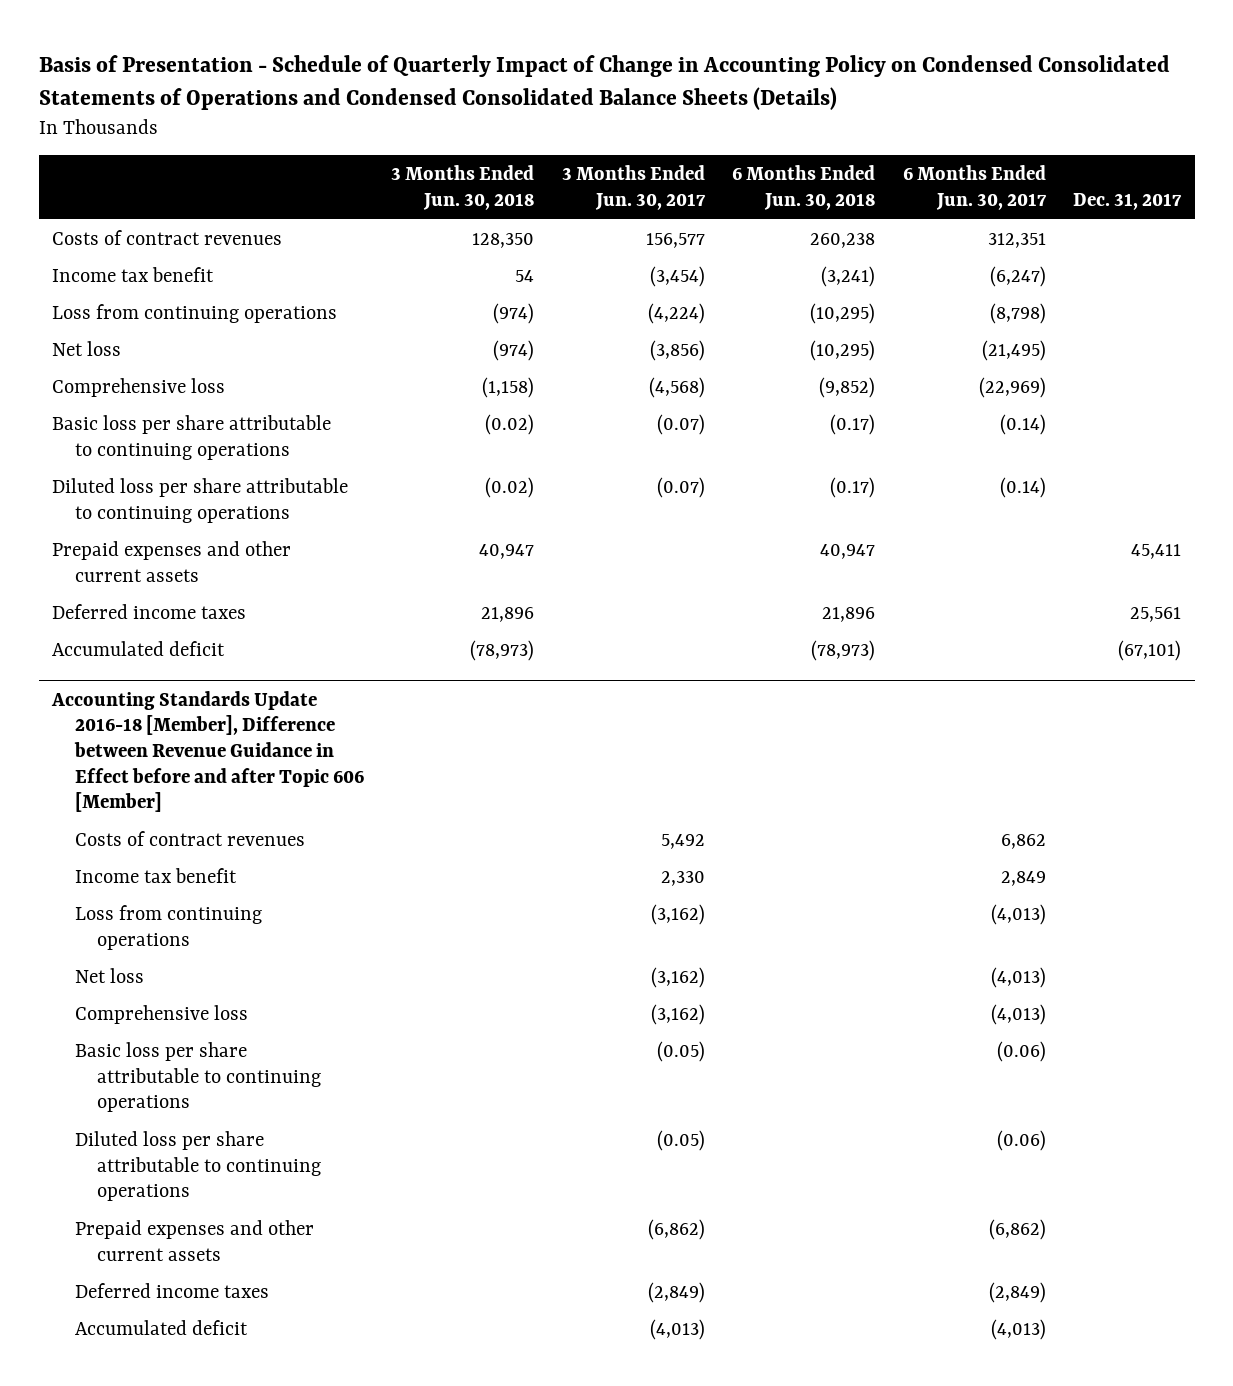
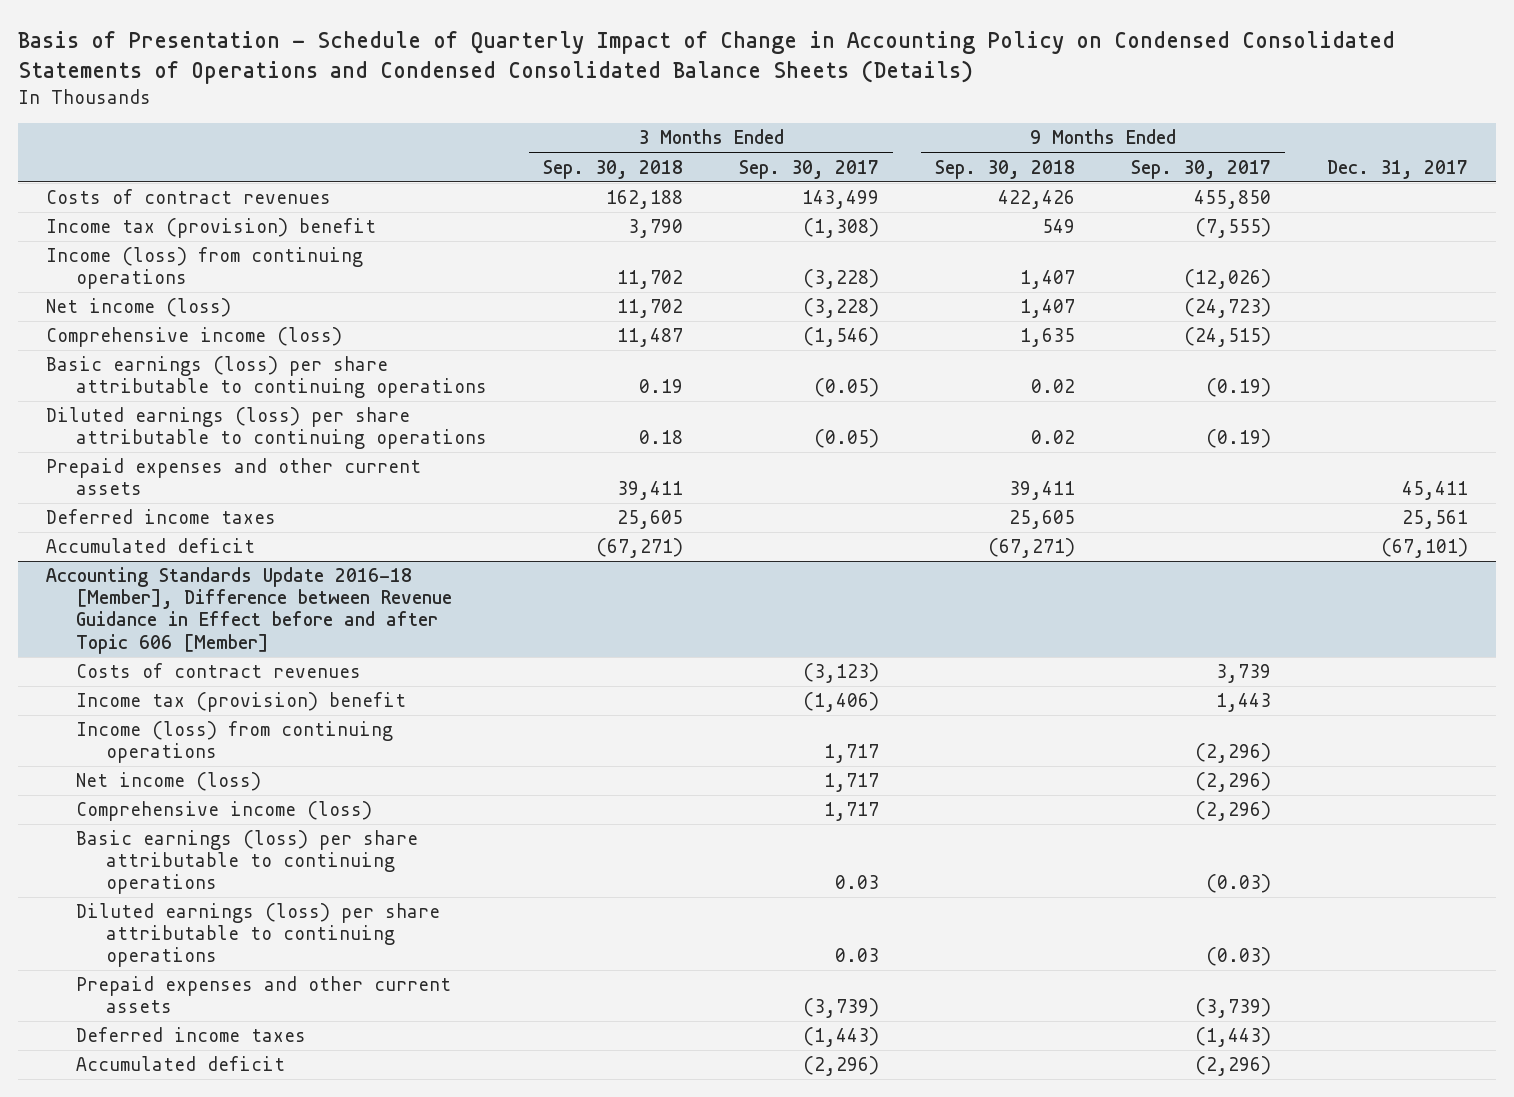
- | 3 Months Ended Jun. 30, 2018 | 3 Months Ended Jun. 30, 2017 | 6 Months Ended Jun. 30, 2018 | 6 Months Ended Jun. 30, 2017 | Dec. 31, 2017
+ | 3 Months Ended Sep. 30, 2018 | 3 Months Ended Sep. 30, 2017 | 9 Months Ended Sep. 30, 2018 | 9 Months Ended Sep. 30, 2017 | Dec. 31, 2017
- Income tax benefit | 54 | (3,454) | (3,241) | (6,247) |
- Loss from continuing operations | (974) | (4,224) | (10,295) | (8,798) |
- Net loss | (974) | (3,856) | (10,295) | (21,495) |
- Comprehensive loss | (1,158) | (4,568) | (9,852) | (22,969) |
- Basic loss per share attributable to continuing operations | (0.02) | (0.07) | (0.17) | (0.14) |
- Diluted loss per share attributable to continuing operations | (0.02) | (0.07) | (0.17) | (0.14) |
+ Income tax (provision) benefit | 3,790 | (1,308) | 549 | (7,555) |
+ Income (loss) from continuing operations | 11,702 | (3,228) | 1,407 | (12,026) |
+ Net income (loss) | 11,702 | (3,228) | 1,407 | (24,723) |
+ Comprehensive income (loss) | 11,487 | (1,546) | 1,635 | (24,515) |
+ Basic earnings (loss) per share attributable to continuing operations | 0.19 | (0.05) | 0.02 | (0.19) |
+ Diluted earnings (loss) per share attributable to continuing operations | 0.18 | (0.05) | 0.02 | (0.19) |
@ Accounting Standards Update 2016-18 [Member], Difference between Revenue Guidance in Effect before and after Topic 606 [Member]
- Income tax benefit | | 2,330 | | 2,849 |
- Loss from continuing operations | | (3,162) | | (4,013) |
- Net loss | | (3,162) | | (4,013) |
- Comprehensive loss | | (3,162) | | (4,013) |
- Basic loss per share attributable to continuing operations | | (0.05) | | (0.06) |
- Diluted loss per share attributable to continuing operations | | (0.05) | | (0.06) |
+ Income tax (provision) benefit | | (1,406) | | 1,443 |
+ Income (loss) from continuing operations | | 1,717 | | (2,296) |
+ Net income (loss) | | 1,717 | | (2,296) |
+ Comprehensive income (loss) | | 1,717 | | (2,296) |
+ Basic earnings (loss) per share attributable to continuing operations | | 0.03 | | (0.03) |
+ Diluted earnings (loss) per share attributable to continuing operations | | 0.03 | | (0.03) |

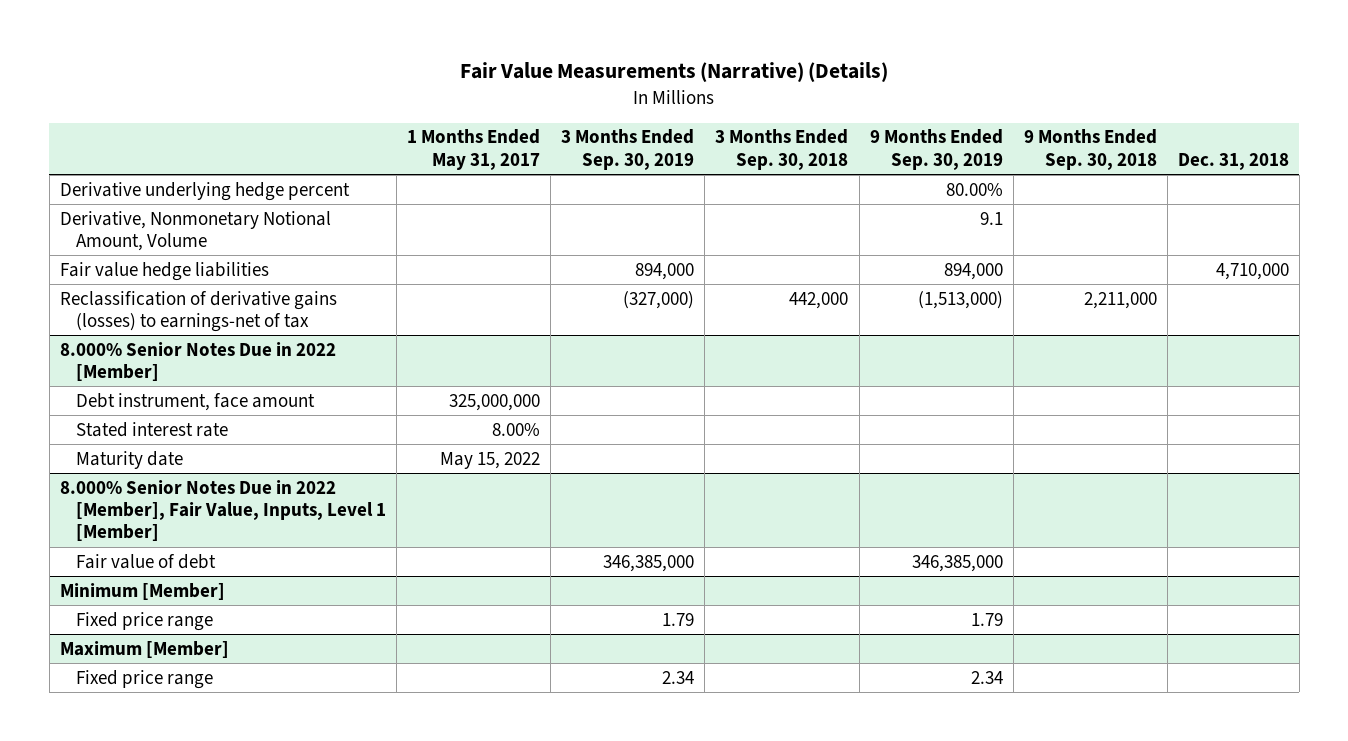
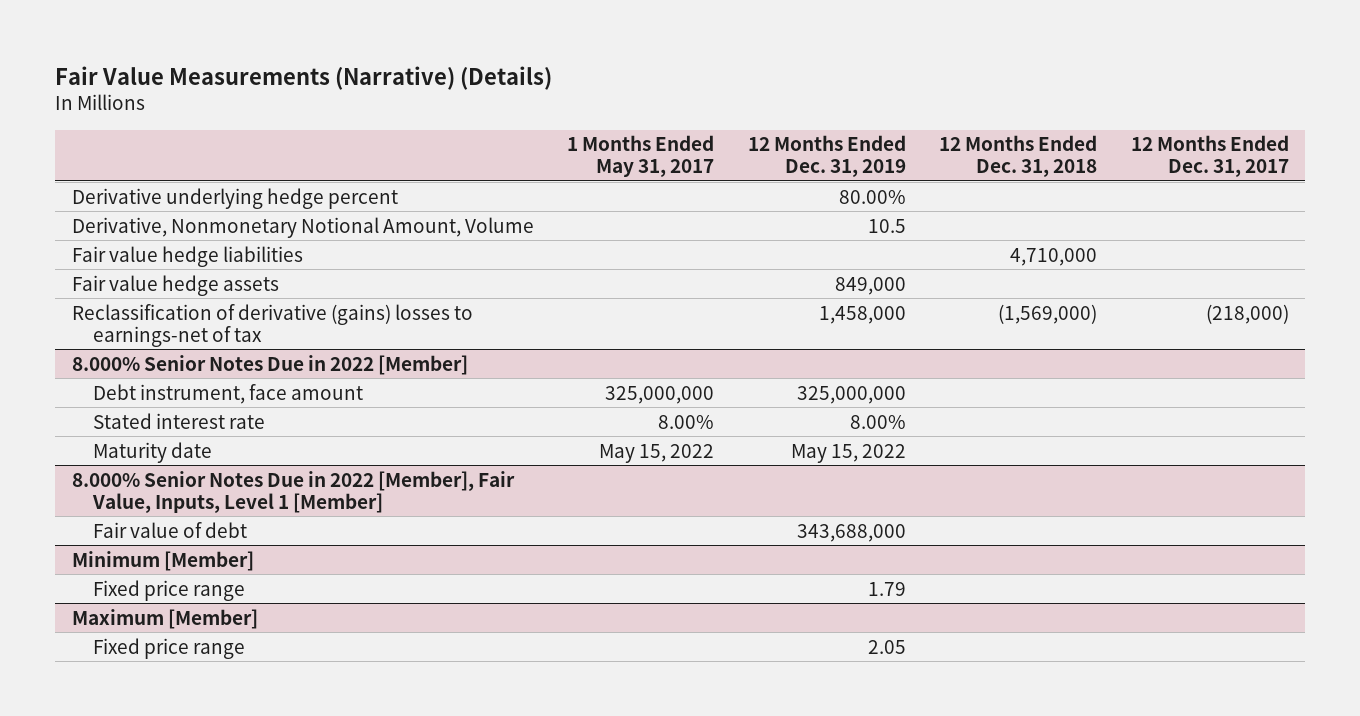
- | 1 Months Ended May 31, 2017 | 3 Months Ended Sep. 30, 2019 | 3 Months Ended Sep. 30, 2018 | 9 Months Ended Sep. 30, 2019 | 9 Months Ended Sep. 30, 2018 | Dec. 31, 2018
+ | 1 Months Ended May 31, 2017 | 12 Months Ended Dec. 31, 2019 | 12 Months Ended Dec. 31, 2018 | 12 Months Ended Dec. 31, 2017
- Reclassification of derivative gains (losses) to earnings-net of tax | | (327,000) | 442,000 | (1,513,000) | 2,211,000 |
+ Fair value hedge assets | | 849,000 | |
+ Reclassification of derivative (gains) losses to earnings-net of tax | | 1,458,000 | (1,569,000) | (218,000)

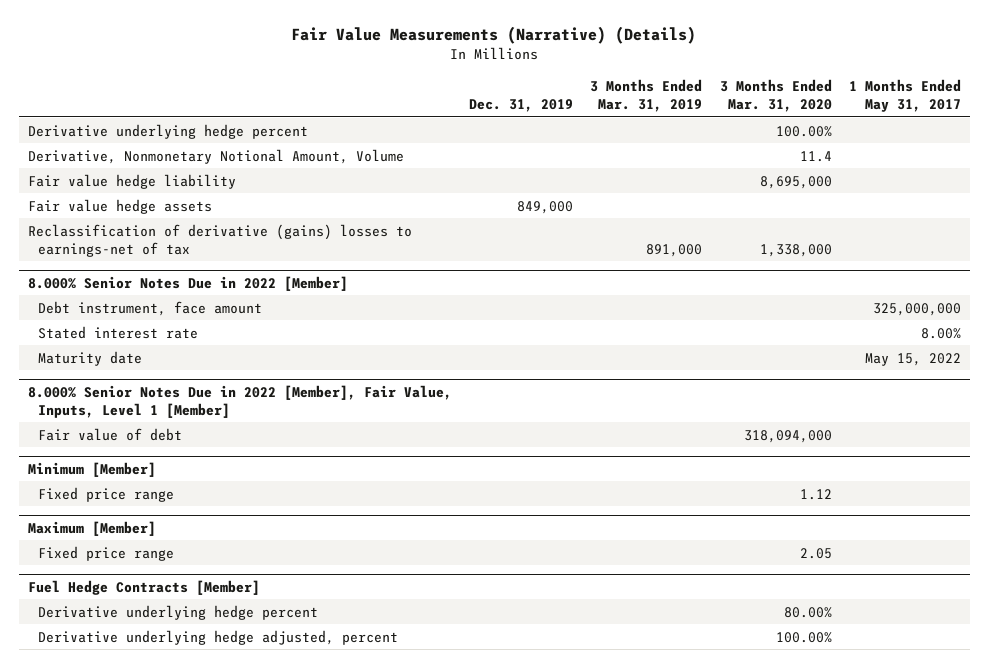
- | 1 Months Ended May 31, 2017 | 12 Months Ended Dec. 31, 2019 | 12 Months Ended Dec. 31, 2018 | 12 Months Ended Dec. 31, 2017
+ | Dec. 31, 2019 | 3 Months Ended Mar. 31, 2019 | 3 Months Ended Mar. 31, 2020 | 1 Months Ended May 31, 2017
- Fair value hedge liabilities | | | 4,710,000 |
+ Fair value hedge liability | | | 8,695,000 |
+ Fuel Hedge Contracts [Member]
+ Derivative underlying hedge percent | | | 80.00% |
+ Derivative underlying hedge adjusted, percent | | | 100.00% |

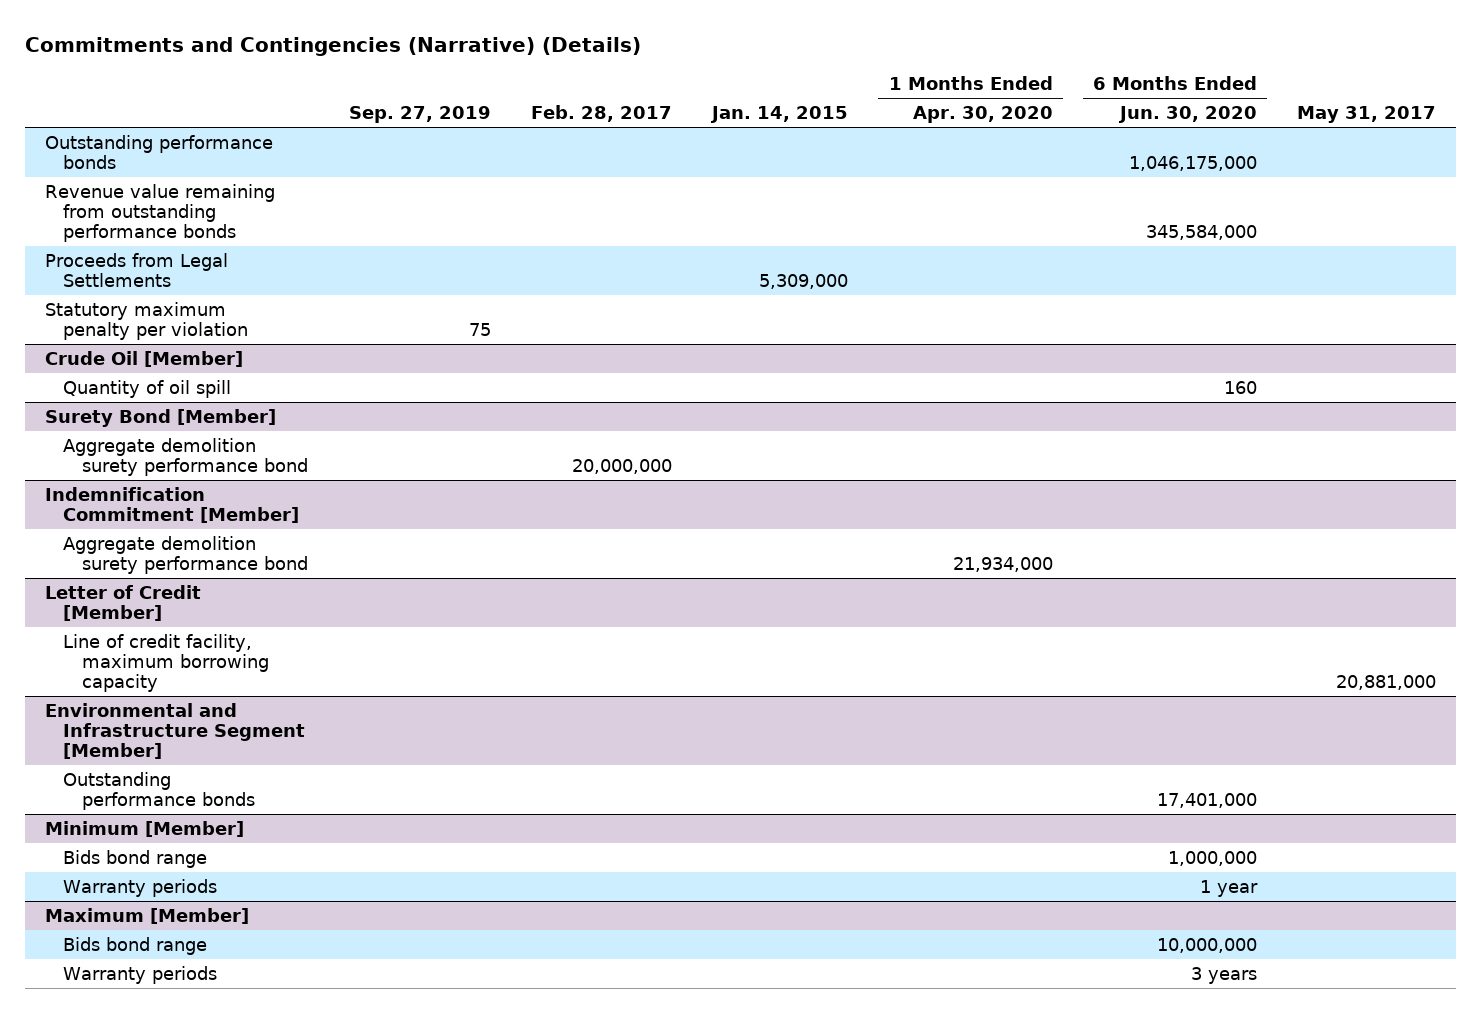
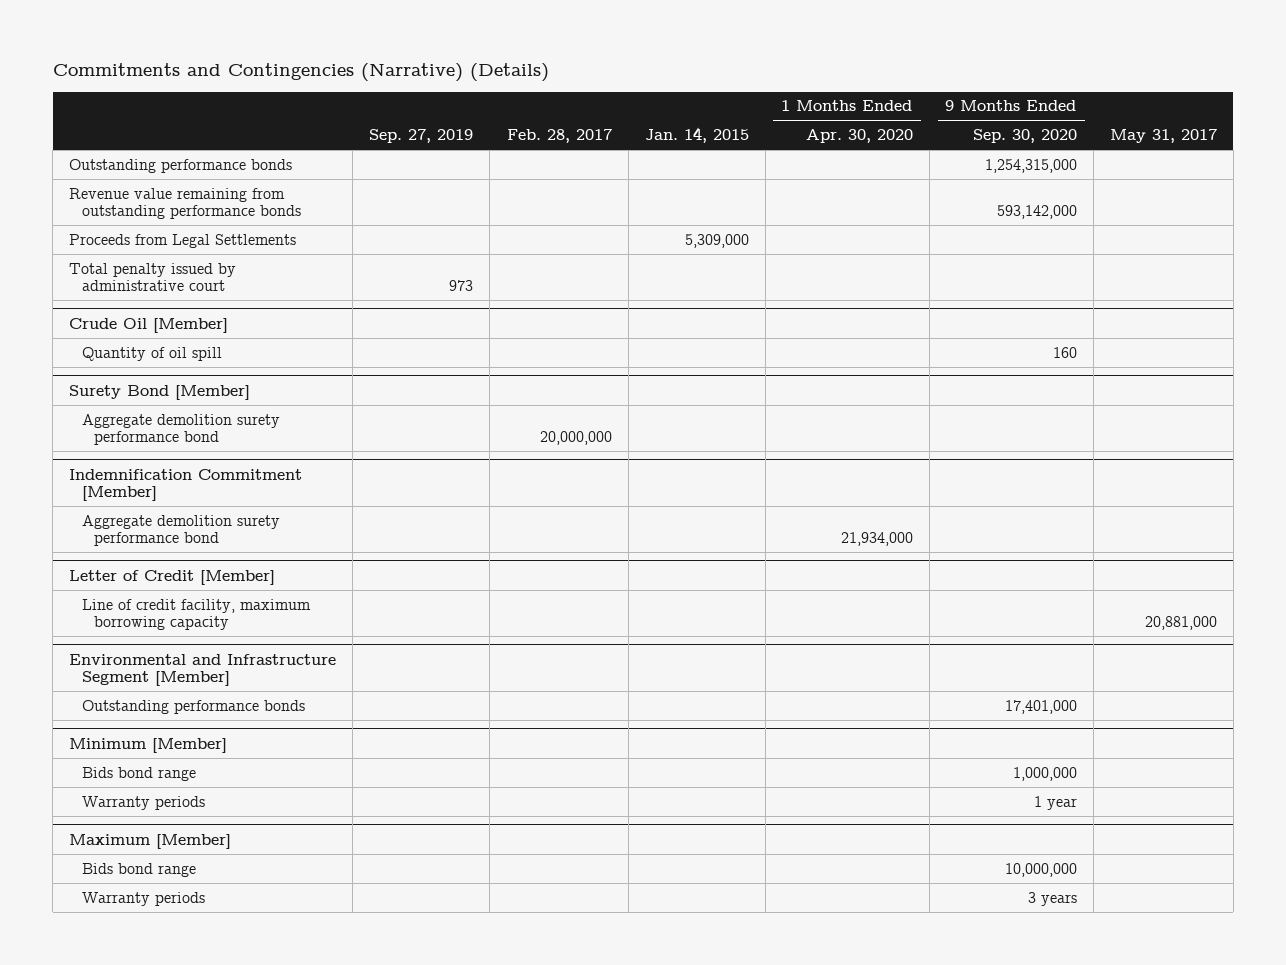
- | Sep. 27, 2019 | Feb. 28, 2017 | Jan. 14, 2015 | 1 Months Ended Apr. 30, 2020 | 6 Months Ended Jun. 30, 2020 | May 31, 2017
+ | Sep. 27, 2019 | Feb. 28, 2017 | Jan. 14, 2015 | 1 Months Ended Apr. 30, 2020 | 9 Months Ended Sep. 30, 2020 | May 31, 2017
- Statutory maximum penalty per violation | 75 | | | | |
+ Total penalty issued by administrative court | 973 | | | | |

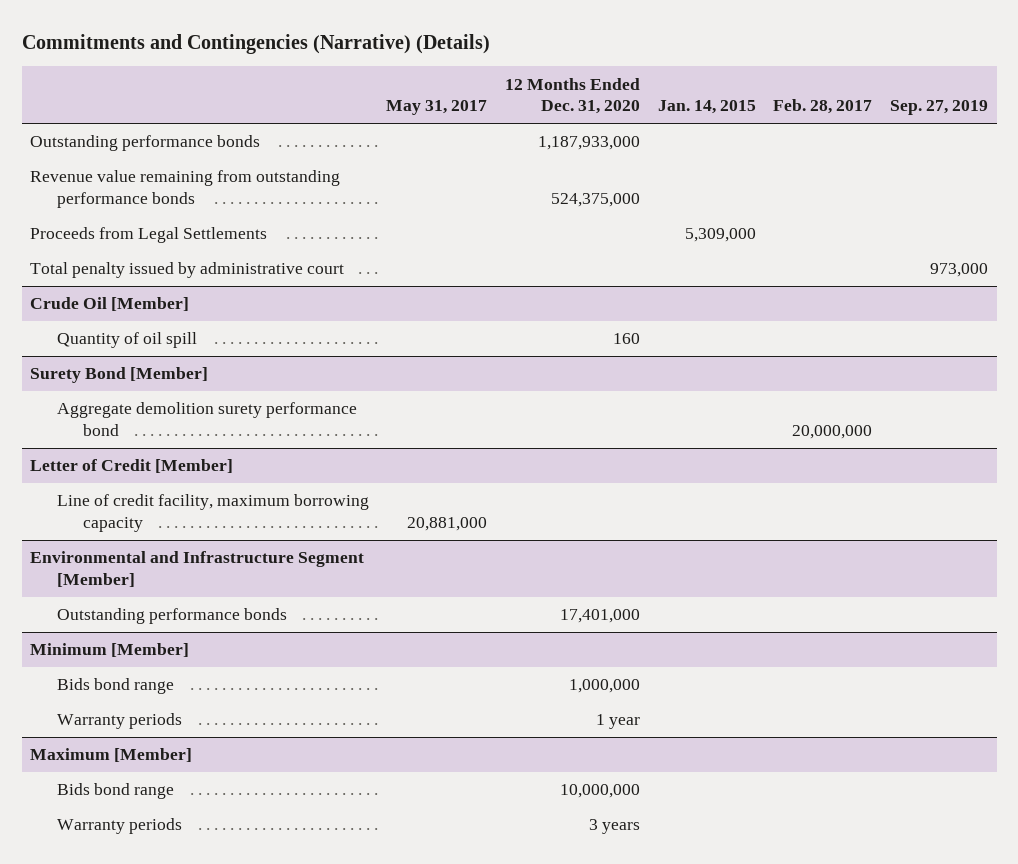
- | Sep. 27, 2019 | Feb. 28, 2017 | Jan. 14, 2015 | 1 Months Ended Apr. 30, 2020 | 9 Months Ended Sep. 30, 2020 | May 31, 2017
+ | May 31, 2017 | 12 Months Ended Dec. 31, 2020 | Jan. 14, 2015 | Feb. 28, 2017 | Sep. 27, 2019
- Total penalty issued by administrative court | 973 | | | | |
+ Total penalty issued by administrative court | | | | | 973,000
- Indemnification Commitment [Member]
- Aggregate demolition surety performance bond | | | | 21,934,000 | |

